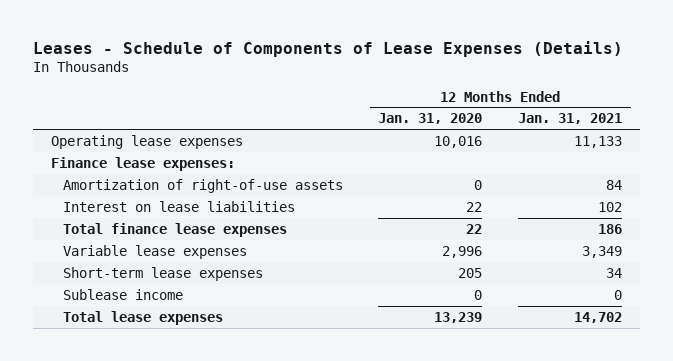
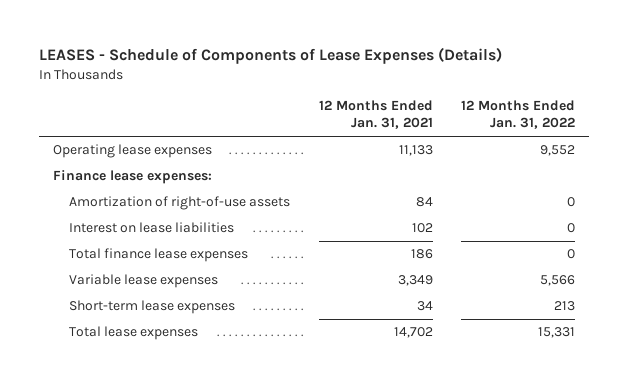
- Leases - Schedule of Components of Lease Expenses (Details)
+ LEASES - Schedule of Components of Lease Expenses (Details)
- | 12 Months Ended Jan. 31, 2020 | 12 Months Ended Jan. 31, 2021
+ | 12 Months Ended Jan. 31, 2021 | 12 Months Ended Jan. 31, 2022
- Sublease income | 0 | 0

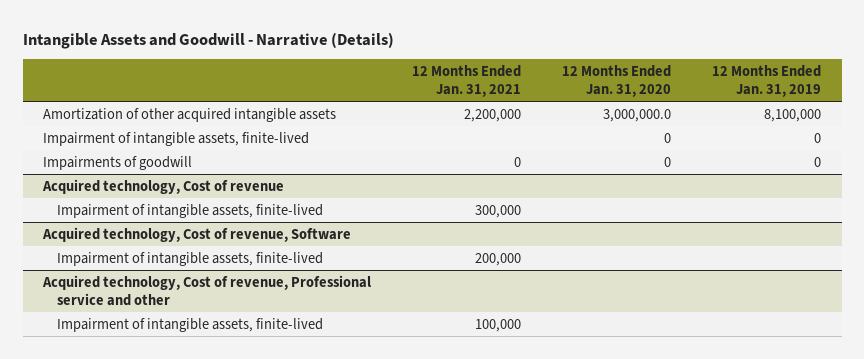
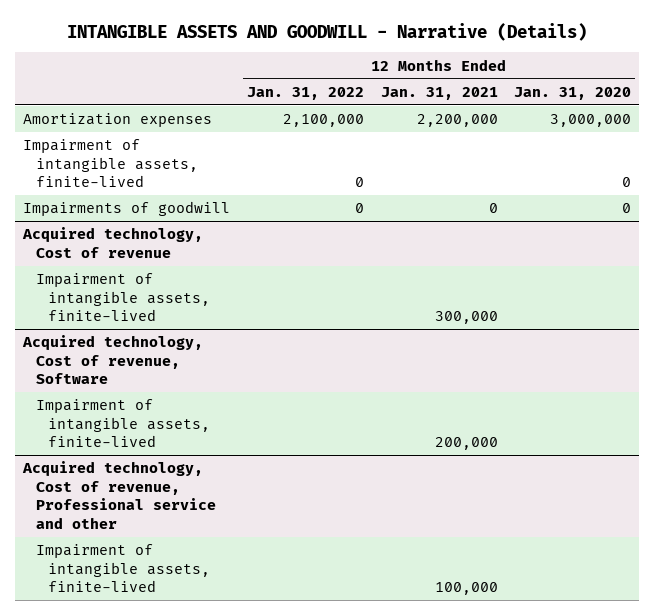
- Intangible Assets and Goodwill - Narrative (Details)
+ INTANGIBLE ASSETS AND GOODWILL - Narrative (Details)
- | 12 Months Ended Jan. 31, 2021 | 12 Months Ended Jan. 31, 2020 | 12 Months Ended Jan. 31, 2019
+ | 12 Months Ended Jan. 31, 2022 | 12 Months Ended Jan. 31, 2021 | 12 Months Ended Jan. 31, 2020
- Amortization of other acquired intangible assets | 2,200,000 | 3,000,000.0 | 8,100,000
+ Amortization expenses | 2,100,000 | 2,200,000 | 3,000,000

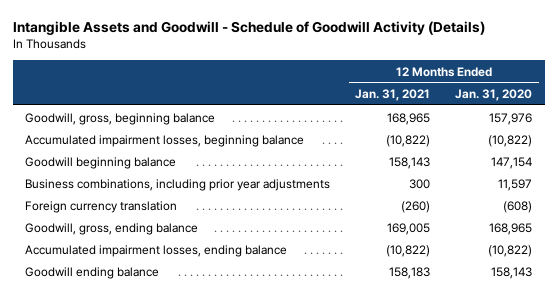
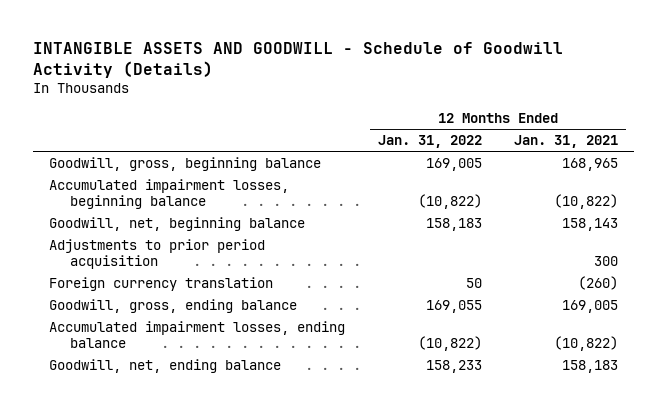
- Intangible Assets and Goodwill - Schedule of Goodwill Activity (Details)
+ INTANGIBLE ASSETS AND GOODWILL - Schedule of Goodwill Activity (Details)
- | 12 Months Ended Jan. 31, 2021 | 12 Months Ended Jan. 31, 2020
+ | 12 Months Ended Jan. 31, 2022 | 12 Months Ended Jan. 31, 2021
- Goodwill beginning balance | 158,143 | 147,154
- Business combinations, including prior year adjustments | 300 | 11,597
+ Goodwill, net, beginning balance | 158,183 | 158,143
+ Adjustments to prior period acquisition | | 300
- Goodwill ending balance | 158,183 | 158,143
+ Goodwill, net, ending balance | 158,233 | 158,183

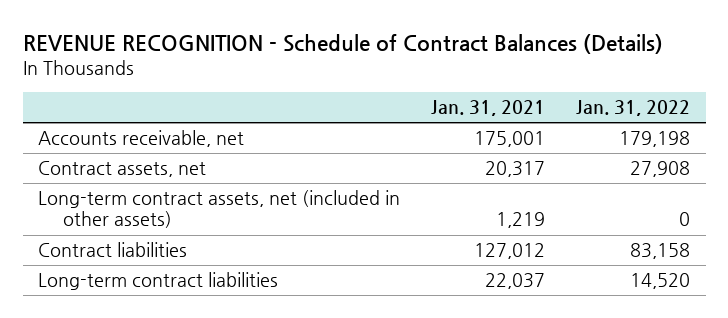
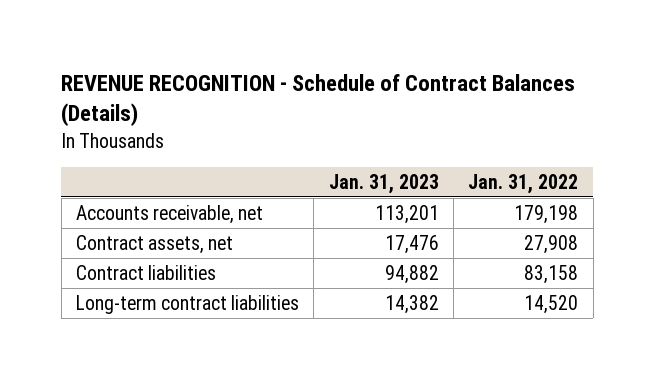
- | Jan. 31, 2021 | Jan. 31, 2022
+ | Jan. 31, 2023 | Jan. 31, 2022
- Long-term contract assets, net (included in other assets) | 1,219 | 0

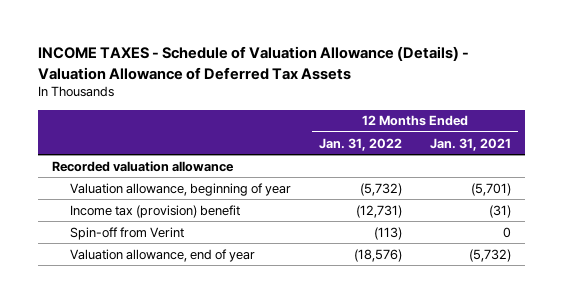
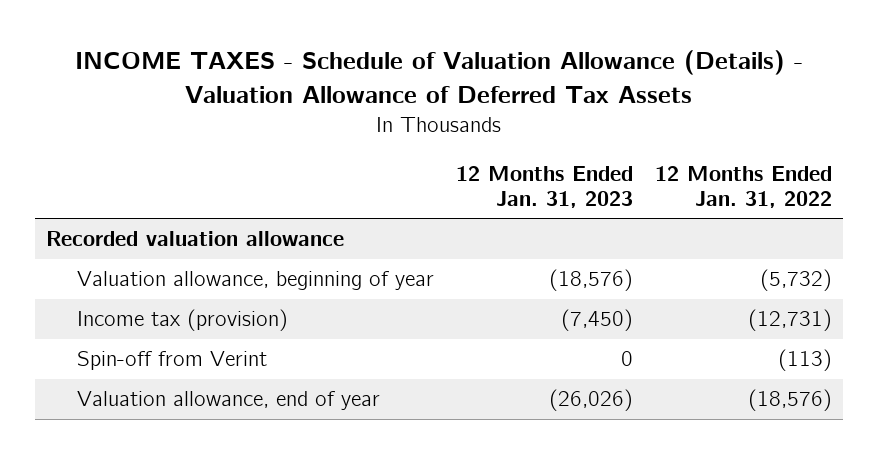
- | 12 Months Ended Jan. 31, 2022 | 12 Months Ended Jan. 31, 2021
+ | 12 Months Ended Jan. 31, 2023 | 12 Months Ended Jan. 31, 2022
- Income tax (provision) benefit | (12,731) | (31)
+ Income tax (provision) | (7,450) | (12,731)

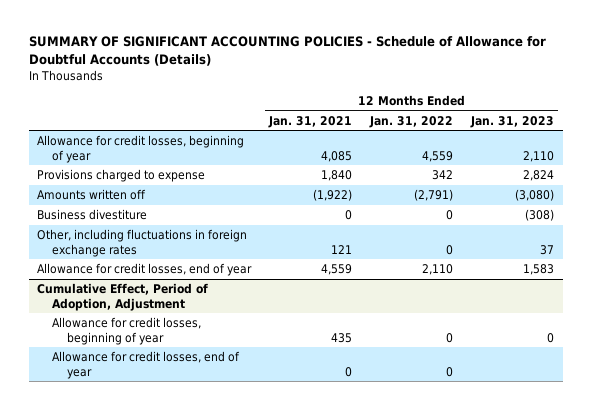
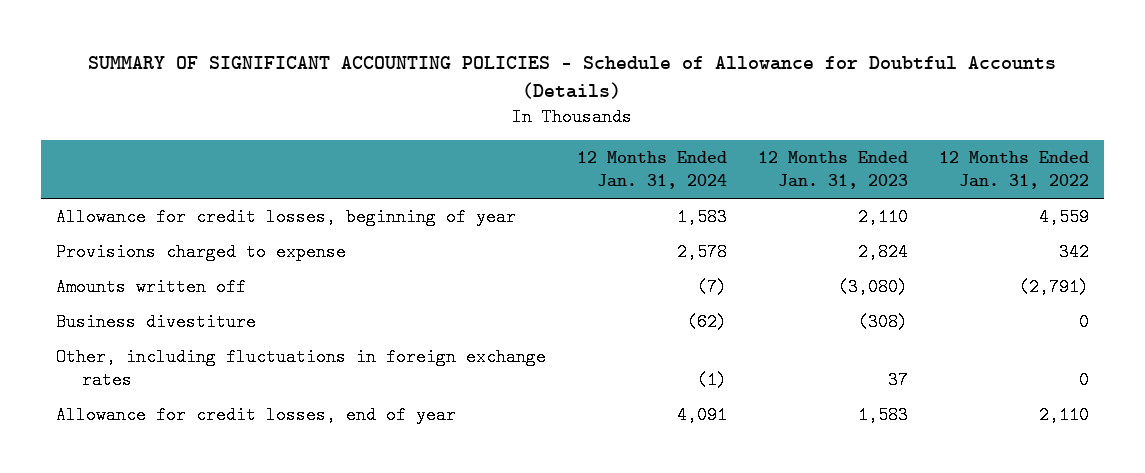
- | 12 Months Ended Jan. 31, 2021 | 12 Months Ended Jan. 31, 2022 | 12 Months Ended Jan. 31, 2023
+ | 12 Months Ended Jan. 31, 2024 | 12 Months Ended Jan. 31, 2023 | 12 Months Ended Jan. 31, 2022
- Cumulative Effect, Period of Adoption, Adjustment
- Allowance for credit losses, beginning of year | 435 | 0 | 0
- Allowance for credit losses, end of year | 0 | 0 |

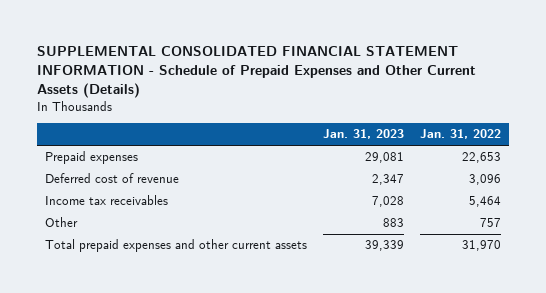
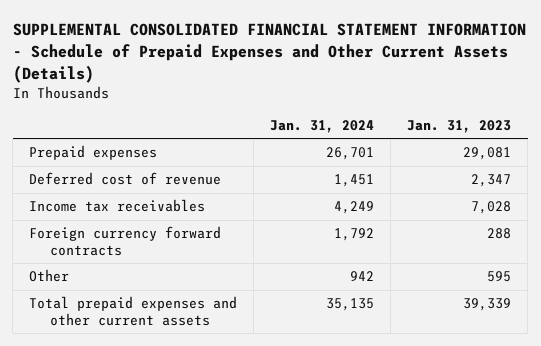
- | Jan. 31, 2023 | Jan. 31, 2022
+ | Jan. 31, 2024 | Jan. 31, 2023
- Other | 883 | 757
+ Foreign currency forward contracts | 1,792 | 288
+ Other | 942 | 595

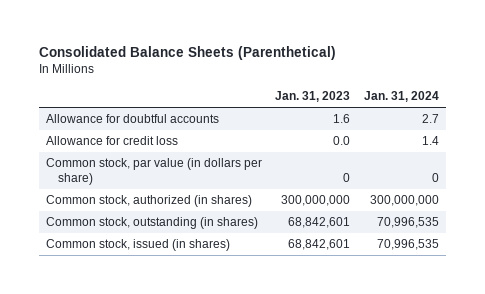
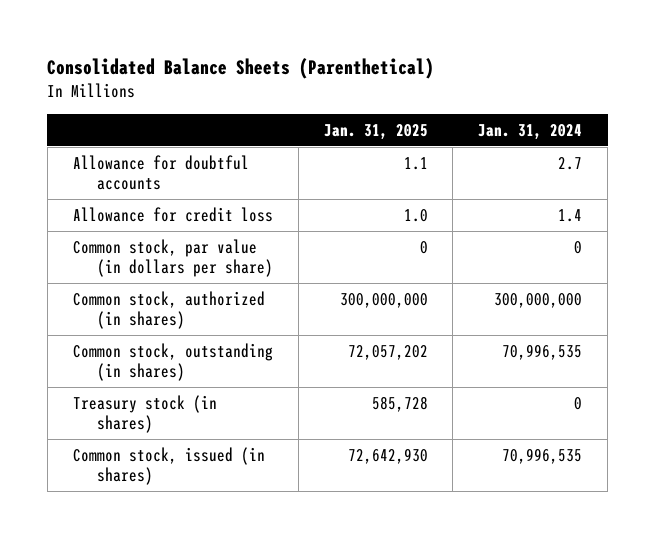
- | Jan. 31, 2023 | Jan. 31, 2024
+ | Jan. 31, 2025 | Jan. 31, 2024
+ Treasury stock (in shares) | 585,728 | 0

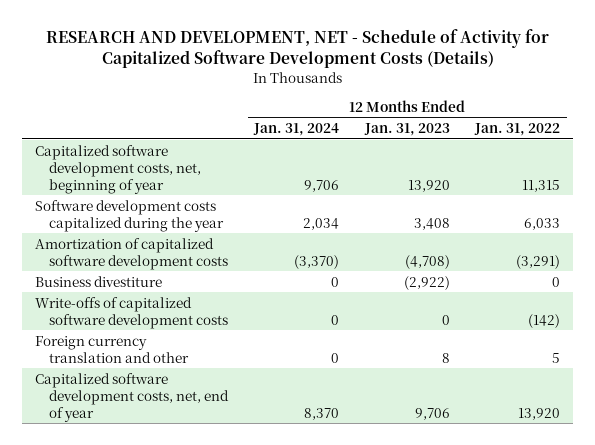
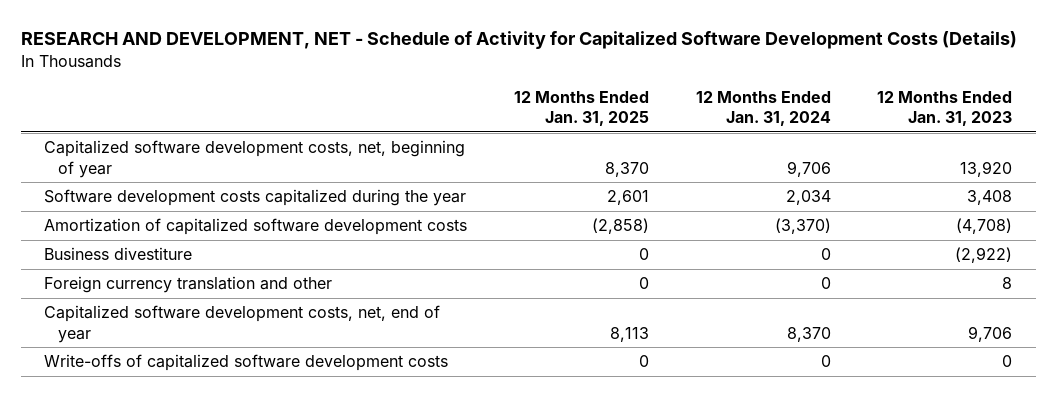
- | 12 Months Ended Jan. 31, 2024 | 12 Months Ended Jan. 31, 2023 | 12 Months Ended Jan. 31, 2022
+ | 12 Months Ended Jan. 31, 2025 | 12 Months Ended Jan. 31, 2024 | 12 Months Ended Jan. 31, 2023
moved down: Write-offs of capitalized software development costs | 0 | 0 | 0

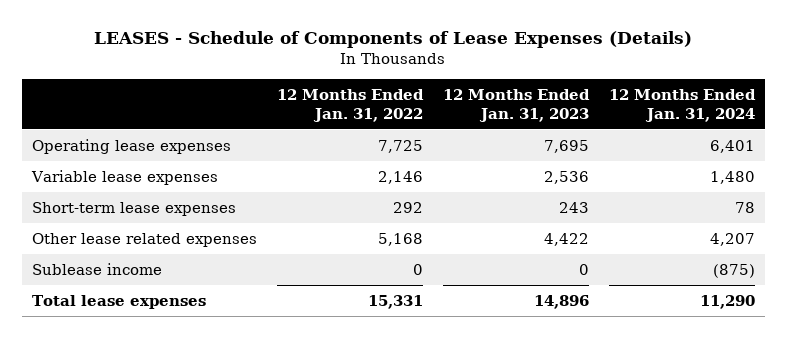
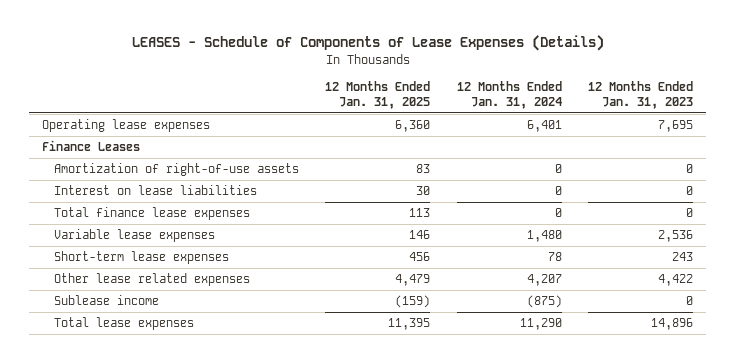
- | 12 Months Ended Jan. 31, 2022 | 12 Months Ended Jan. 31, 2023 | 12 Months Ended Jan. 31, 2024
+ | 12 Months Ended Jan. 31, 2025 | 12 Months Ended Jan. 31, 2024 | 12 Months Ended Jan. 31, 2023
+ Finance Leases
+ Amortization of right-of-use assets | 83 | 0 | 0
+ Interest on lease liabilities | 30 | 0 | 0
+ Total finance lease expenses | 113 | 0 | 0

